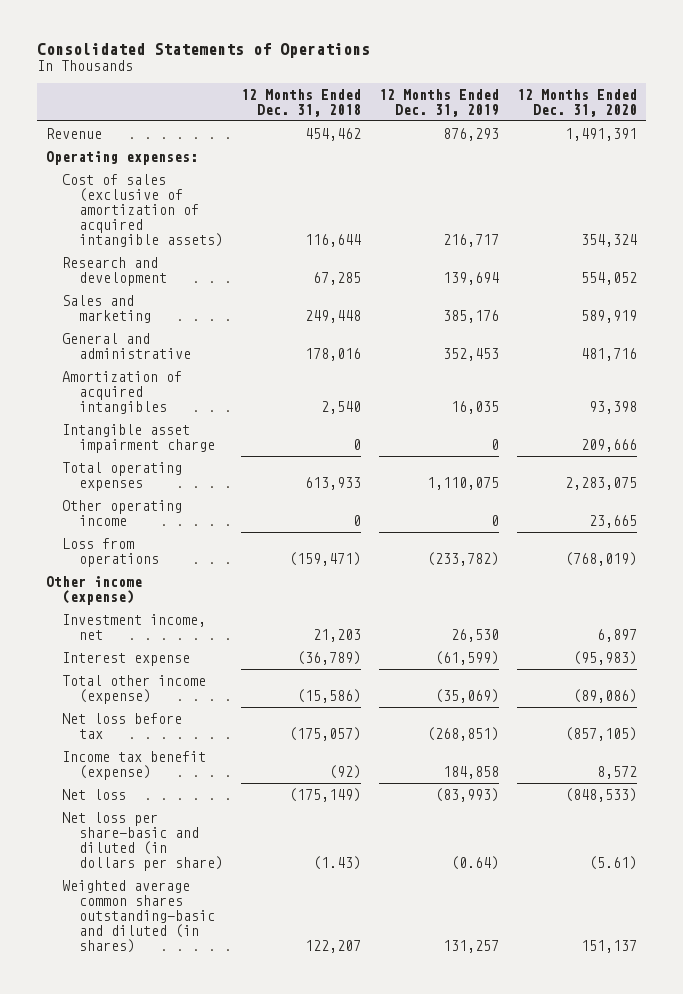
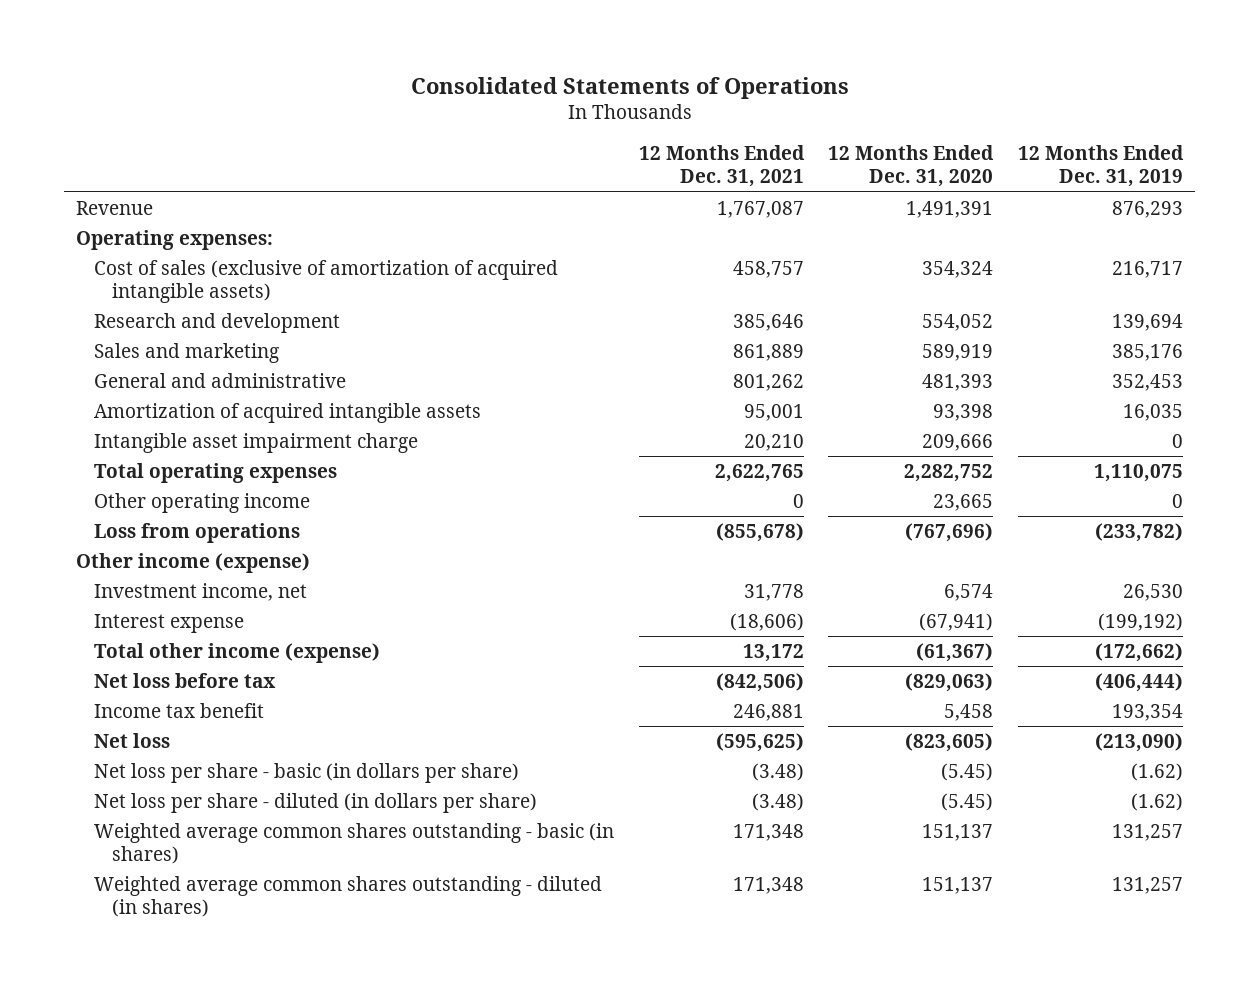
- | 12 Months Ended Dec. 31, 2018 | 12 Months Ended Dec. 31, 2019 | 12 Months Ended Dec. 31, 2020
+ | 12 Months Ended Dec. 31, 2021 | 12 Months Ended Dec. 31, 2020 | 12 Months Ended Dec. 31, 2019
- General and administrative | 178,016 | 352,453 | 481,716
- Amortization of acquired intangibles | 2,540 | 16,035 | 93,398
+ General and administrative | 801,262 | 481,393 | 352,453
+ Amortization of acquired intangible assets | 95,001 | 93,398 | 16,035
- Total operating expenses | 613,933 | 1,110,075 | 2,283,075
+ Total operating expenses | 2,622,765 | 2,282,752 | 1,110,075
- Loss from operations | (159,471) | (233,782) | (768,019)
+ Loss from operations | (855,678) | (767,696) | (233,782)
- Investment income, net | 21,203 | 26,530 | 6,897
- Interest expense | (36,789) | (61,599) | (95,983)
- Total other income (expense) | (15,586) | (35,069) | (89,086)
- Net loss before tax | (175,057) | (268,851) | (857,105)
- Income tax benefit (expense) | (92) | 184,858 | 8,572
- Net loss | (175,149) | (83,993) | (848,533)
- Net loss per share-basic and diluted (in dollars per share) | (1.43) | (0.64) | (5.61)
- Weighted average common shares outstanding-basic and diluted (in shares) | 122,207 | 131,257 | 151,137
+ Investment income, net | 31,778 | 6,574 | 26,530
+ Interest expense | (18,606) | (67,941) | (199,192)
+ Total other income (expense) | 13,172 | (61,367) | (172,662)
+ Net loss before tax | (842,506) | (829,063) | (406,444)
+ Income tax benefit | 246,881 | 5,458 | 193,354
+ Net loss | (595,625) | (823,605) | (213,090)
+ Net loss per share - basic (in dollars per share) | (3.48) | (5.45) | (1.62)
+ Net loss per share - diluted (in dollars per share) | (3.48) | (5.45) | (1.62)
+ Weighted average common shares outstanding - basic (in shares) | 171,348 | 151,137 | 131,257
+ Weighted average common shares outstanding - diluted (in shares) | 171,348 | 151,137 | 131,257

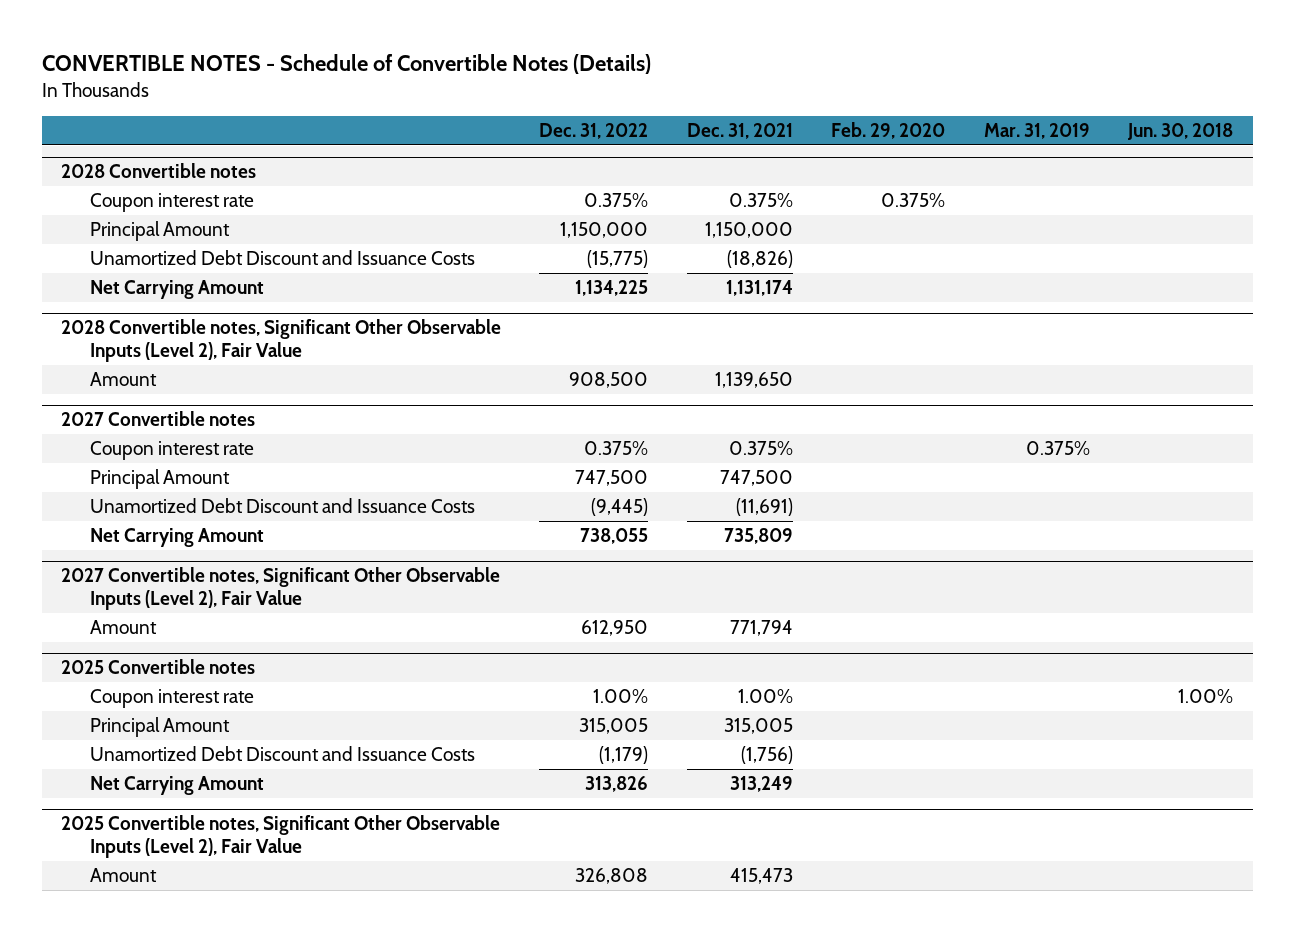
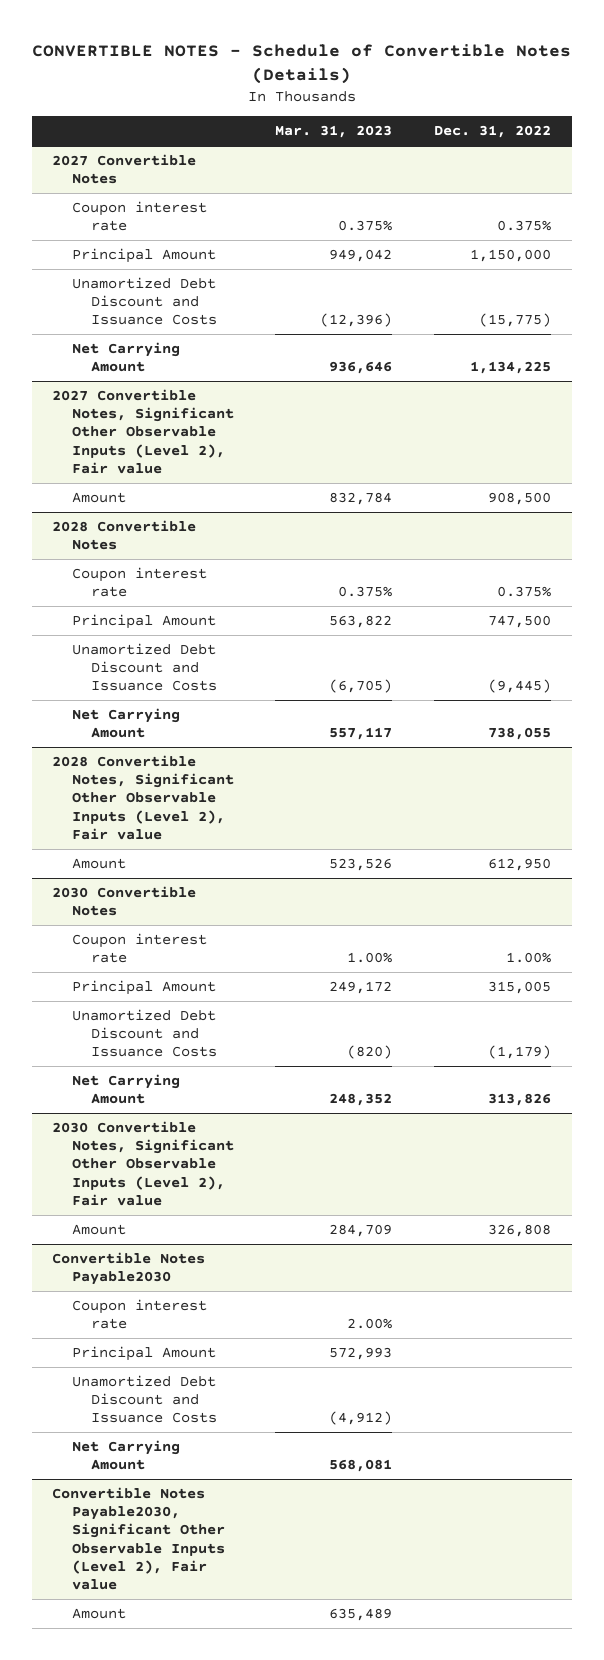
- | Dec. 31, 2022 | Dec. 31, 2021 | Feb. 29, 2020 | Mar. 31, 2019 | Jun. 30, 2018
+ | Mar. 31, 2023 | Dec. 31, 2022
- 2028 Convertible notes
+ 2027 Convertible Notes
- 2028 Convertible notes, Significant Other Observable Inputs (Level 2), Fair Value
+ 2027 Convertible Notes, Significant Other Observable Inputs (Level 2), Fair value
- 2027 Convertible notes
+ 2028 Convertible Notes
- 2027 Convertible notes, Significant Other Observable Inputs (Level 2), Fair Value
+ 2028 Convertible Notes, Significant Other Observable Inputs (Level 2), Fair value
- 2025 Convertible notes
+ 2030 Convertible Notes
- 2025 Convertible notes, Significant Other Observable Inputs (Level 2), Fair Value
+ 2030 Convertible Notes, Significant Other Observable Inputs (Level 2), Fair value
+ Convertible Notes Payable2030
+ Coupon interest rate | 2.00% |
+ Principal Amount | 572,993 |
+ Unamortized Debt Discount and Issuance Costs | (4,912) |
+ Net Carrying Amount | 568,081 |
+ Convertible Notes Payable2030, Significant Other Observable Inputs (Level 2), Fair value
+ Amount | 635,489 |

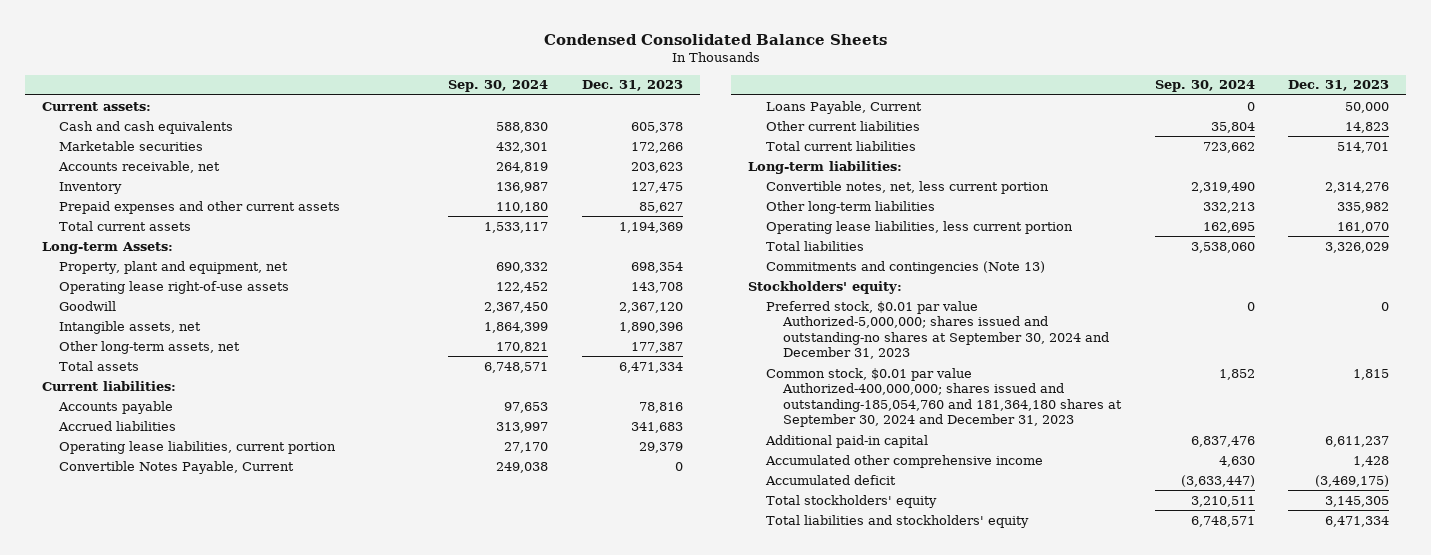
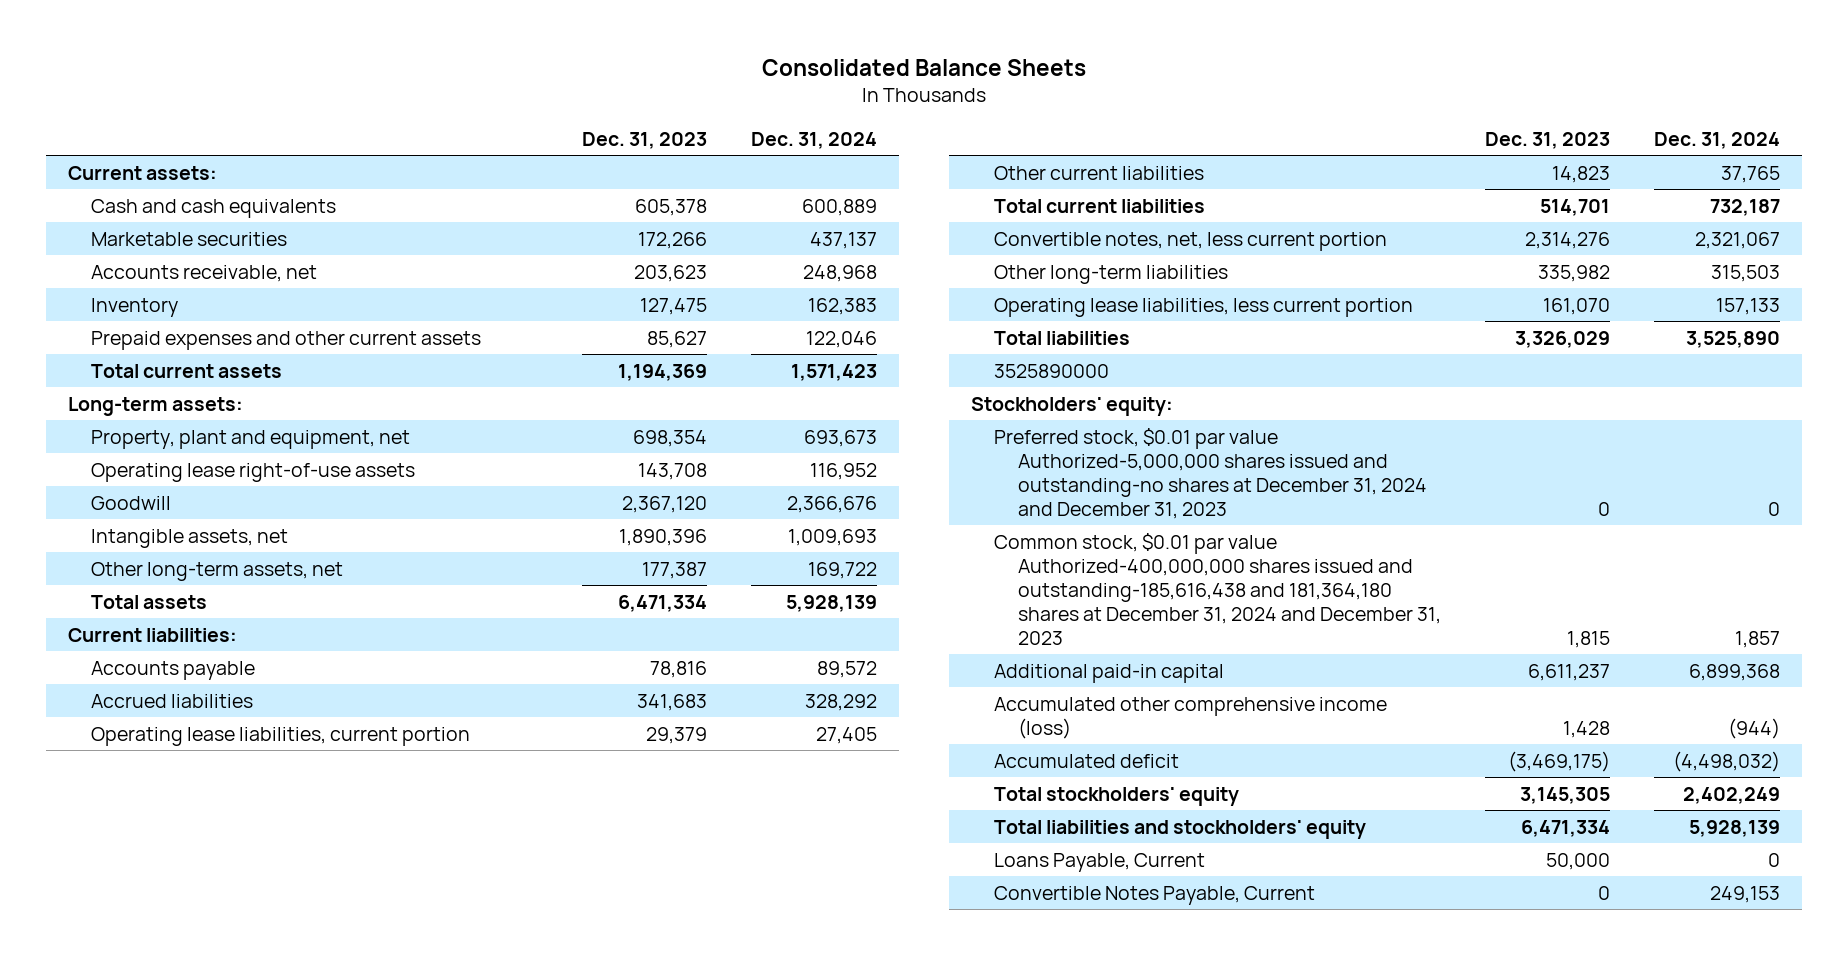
- Condensed Consolidated Balance Sheets
+ Consolidated Balance Sheets
- | Sep. 30, 2024 | Dec. 31, 2023
+ | Dec. 31, 2023 | Dec. 31, 2024
- Long-term Assets:
+ Long-term assets:
- Long-term liabilities:
- Commitments and contingencies (Note 13)
+ 3525890000
- Preferred stock, $0.01 par value Authorized-5,000,000; shares issued and outstanding-no shares at September 30, 2024 and December 31, 2023 | 0 | 0
- Common stock, $0.01 par value Authorized-400,000,000; shares issued and outstanding-185,054,760 and 181,364,180 shares at September 30, 2024 and December 31, 2023 | 1,852 | 1,815
+ Preferred stock, $0.01 par value Authorized-5,000,000 shares issued and outstanding-no shares at December 31, 2024 and December 31, 2023 | 0 | 0
+ Common stock, $0.01 par value Authorized-400,000,000 shares issued and outstanding-185,616,438 and 181,364,180 shares at December 31, 2024 and December 31, 2023 | 1,815 | 1,857
- Accumulated other comprehensive income | 4,630 | 1,428
+ Accumulated other comprehensive income (loss) | 1,428 | (944)
moved down: Loans Payable, Current | 50,000 | 0
moved down: Convertible Notes Payable, Current | 0 | 249,153

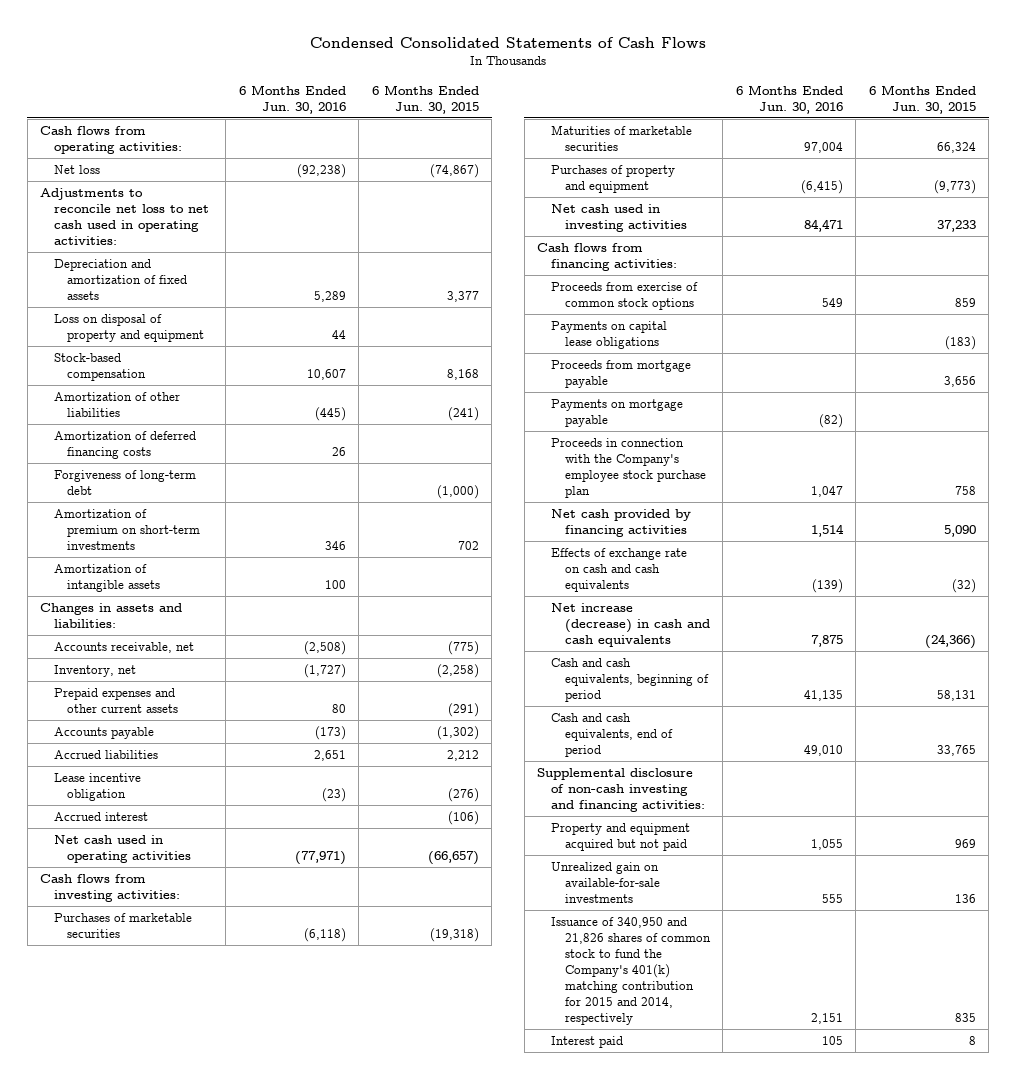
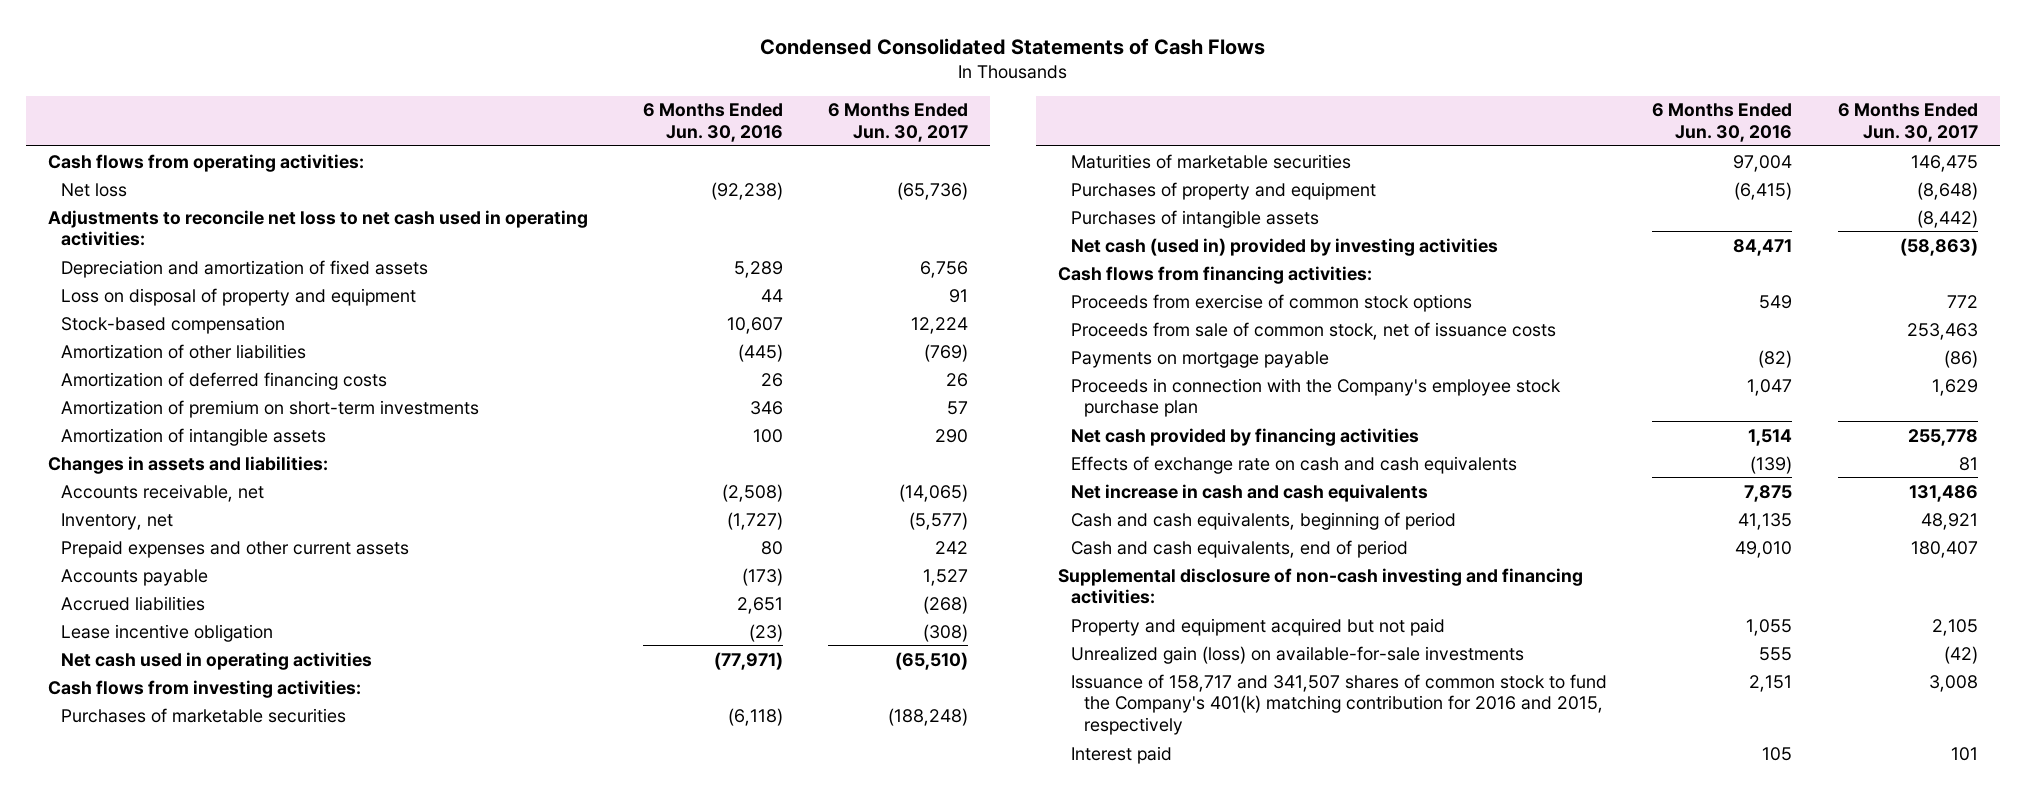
- | 6 Months Ended Jun. 30, 2016 | 6 Months Ended Jun. 30, 2015
+ | 6 Months Ended Jun. 30, 2016 | 6 Months Ended Jun. 30, 2017
- Forgiveness of long-term debt | | (1,000)
- Accrued interest | | (106)
- Net cash used in investing activities | 84,471 | 37,233
+ Purchases of intangible assets | | (8,442)
+ Net cash (used in) provided by investing activities | 84,471 | (58,863)
- Payments on capital lease obligations | | (183)
- Proceeds from mortgage payable | | 3,656
+ Proceeds from sale of common stock, net of issuance costs | | 253,463
- Net increase (decrease) in cash and cash equivalents | 7,875 | (24,366)
+ Net increase in cash and cash equivalents | 7,875 | 131,486
- Unrealized gain on available-for-sale investments | 555 | 136
- Issuance of 340,950 and 21,826 shares of common stock to fund the Company's 401(k) matching contribution for 2015 and 2014, respectively | 2,151 | 835
+ Unrealized gain (loss) on available-for-sale investments | 555 | (42)
+ Issuance of 158,717 and 341,507 shares of common stock to fund the Company's 401(k) matching contribution for 2016 and 2015, respectively | 2,151 | 3,008

